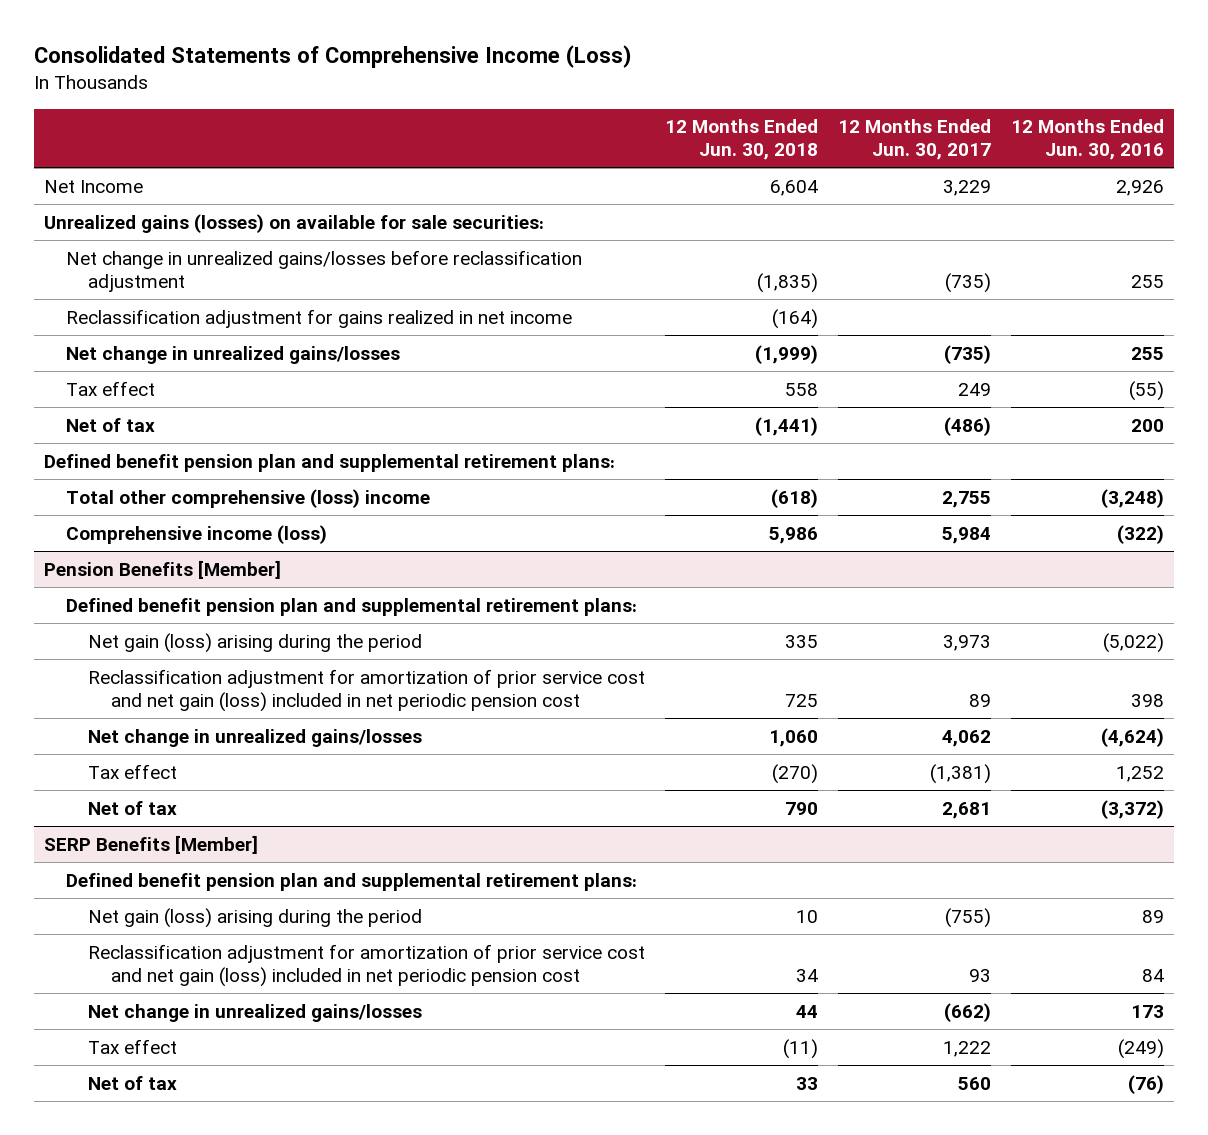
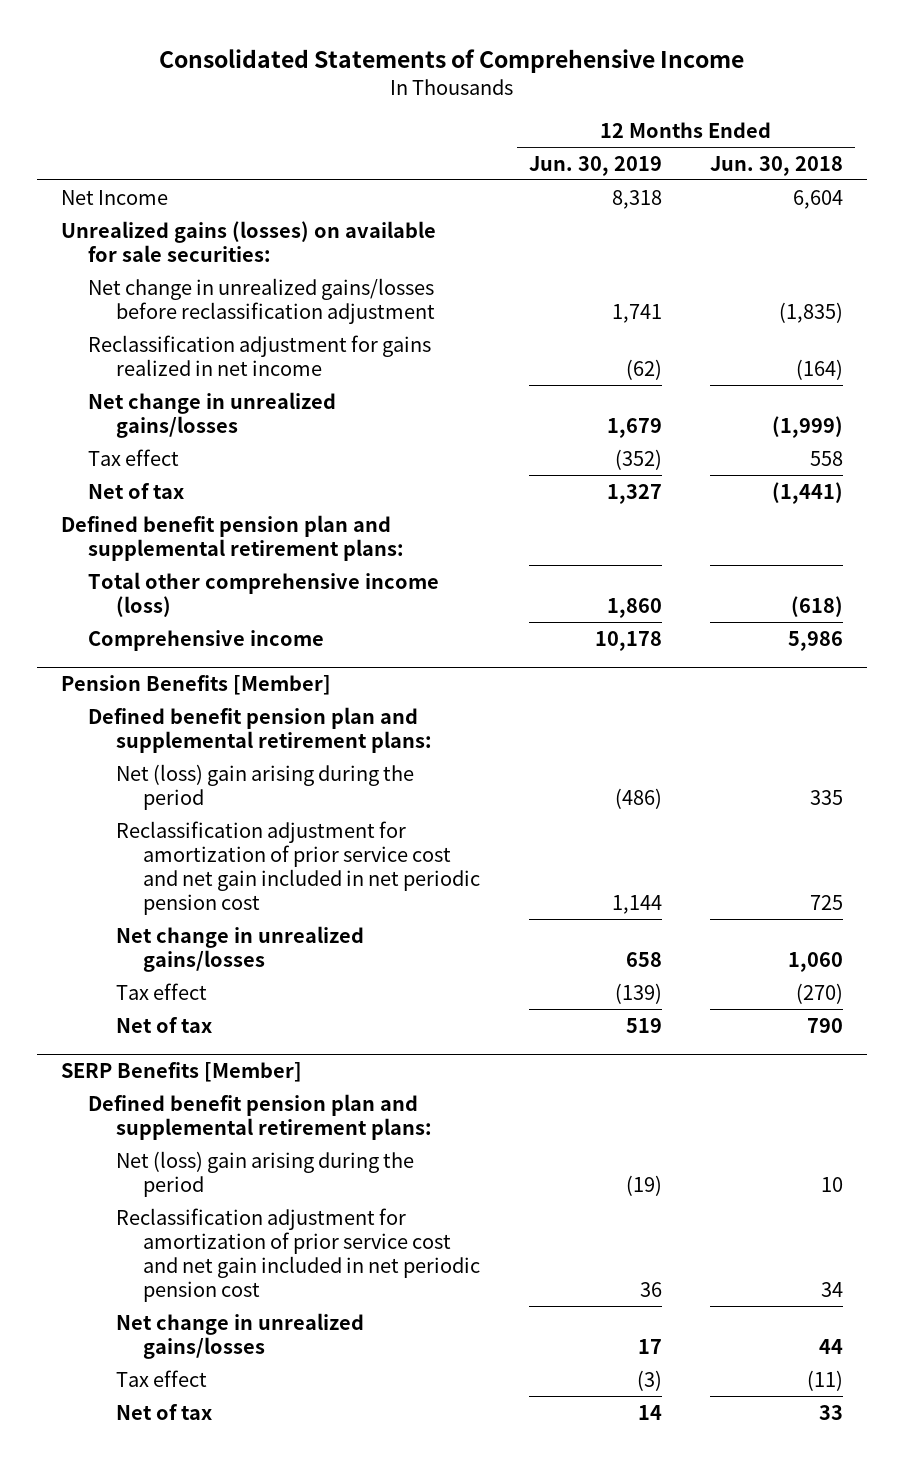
- Consolidated Statements of Comprehensive Income (Loss)
+ Consolidated Statements of Comprehensive Income
- | 12 Months Ended Jun. 30, 2018 | 12 Months Ended Jun. 30, 2017 | 12 Months Ended Jun. 30, 2016
+ | 12 Months Ended Jun. 30, 2019 | 12 Months Ended Jun. 30, 2018
- Total other comprehensive (loss) income | (618) | 2,755 | (3,248)
- Comprehensive income (loss) | 5,986 | 5,984 | (322)
+ Total other comprehensive income (loss) | 1,860 | (618)
+ Comprehensive income | 10,178 | 5,986
@ Pension Benefits [Member]
- Net gain (loss) arising during the period | 335 | 3,973 | (5,022)
- Reclassification adjustment for amortization of prior service cost and net gain (loss) included in net periodic pension cost | 725 | 89 | 398
+ Net (loss) gain arising during the period | (486) | 335
+ Reclassification adjustment for amortization of prior service cost and net gain included in net periodic pension cost | 1,144 | 725
@ SERP Benefits [Member]
- Net gain (loss) arising during the period | 10 | (755) | 89
- Reclassification adjustment for amortization of prior service cost and net gain (loss) included in net periodic pension cost | 34 | 93 | 84
+ Net (loss) gain arising during the period | (19) | 10
+ Reclassification adjustment for amortization of prior service cost and net gain included in net periodic pension cost | 36 | 34

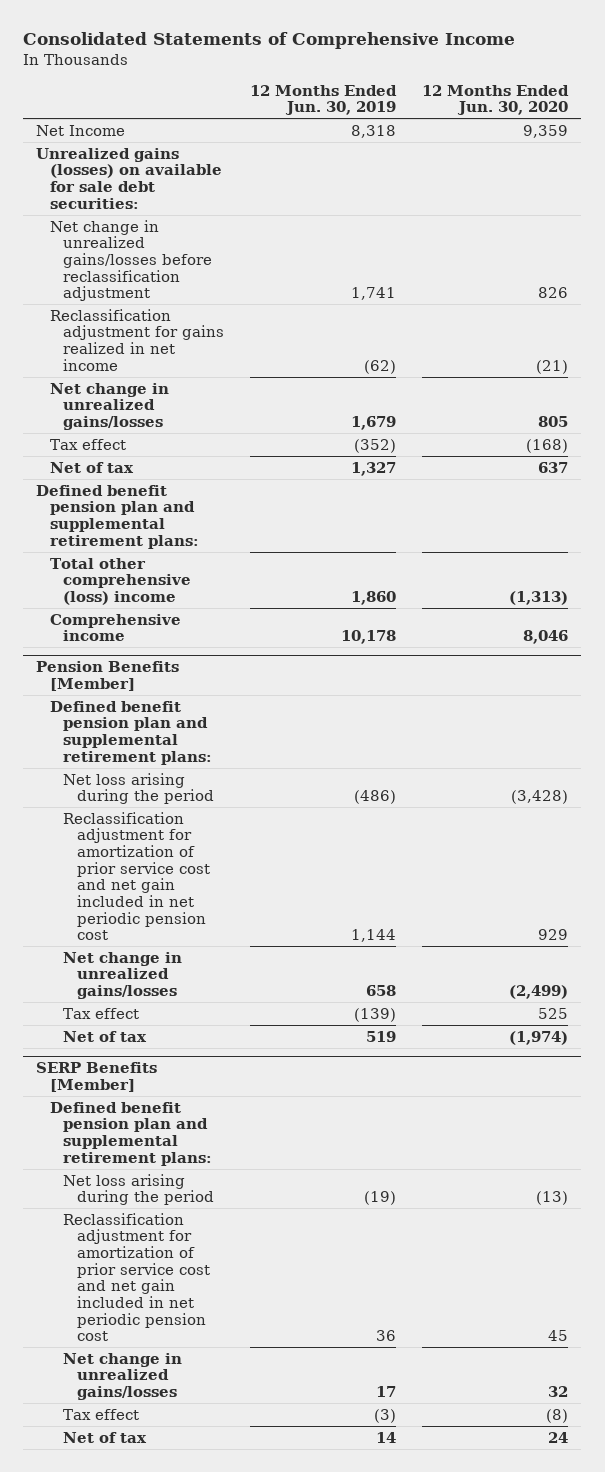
- | 12 Months Ended Jun. 30, 2019 | 12 Months Ended Jun. 30, 2018
+ | 12 Months Ended Jun. 30, 2019 | 12 Months Ended Jun. 30, 2020
- Unrealized gains (losses) on available for sale securities:
+ Unrealized gains (losses) on available for sale debt securities:
- Total other comprehensive income (loss) | 1,860 | (618)
+ Total other comprehensive (loss) income | 1,860 | (1,313)
@ Pension Benefits [Member]
- Net (loss) gain arising during the period | (486) | 335
+ Net loss arising during the period | (486) | (3,428)
@ SERP Benefits [Member]
- Net (loss) gain arising during the period | (19) | 10
+ Net loss arising during the period | (19) | (13)

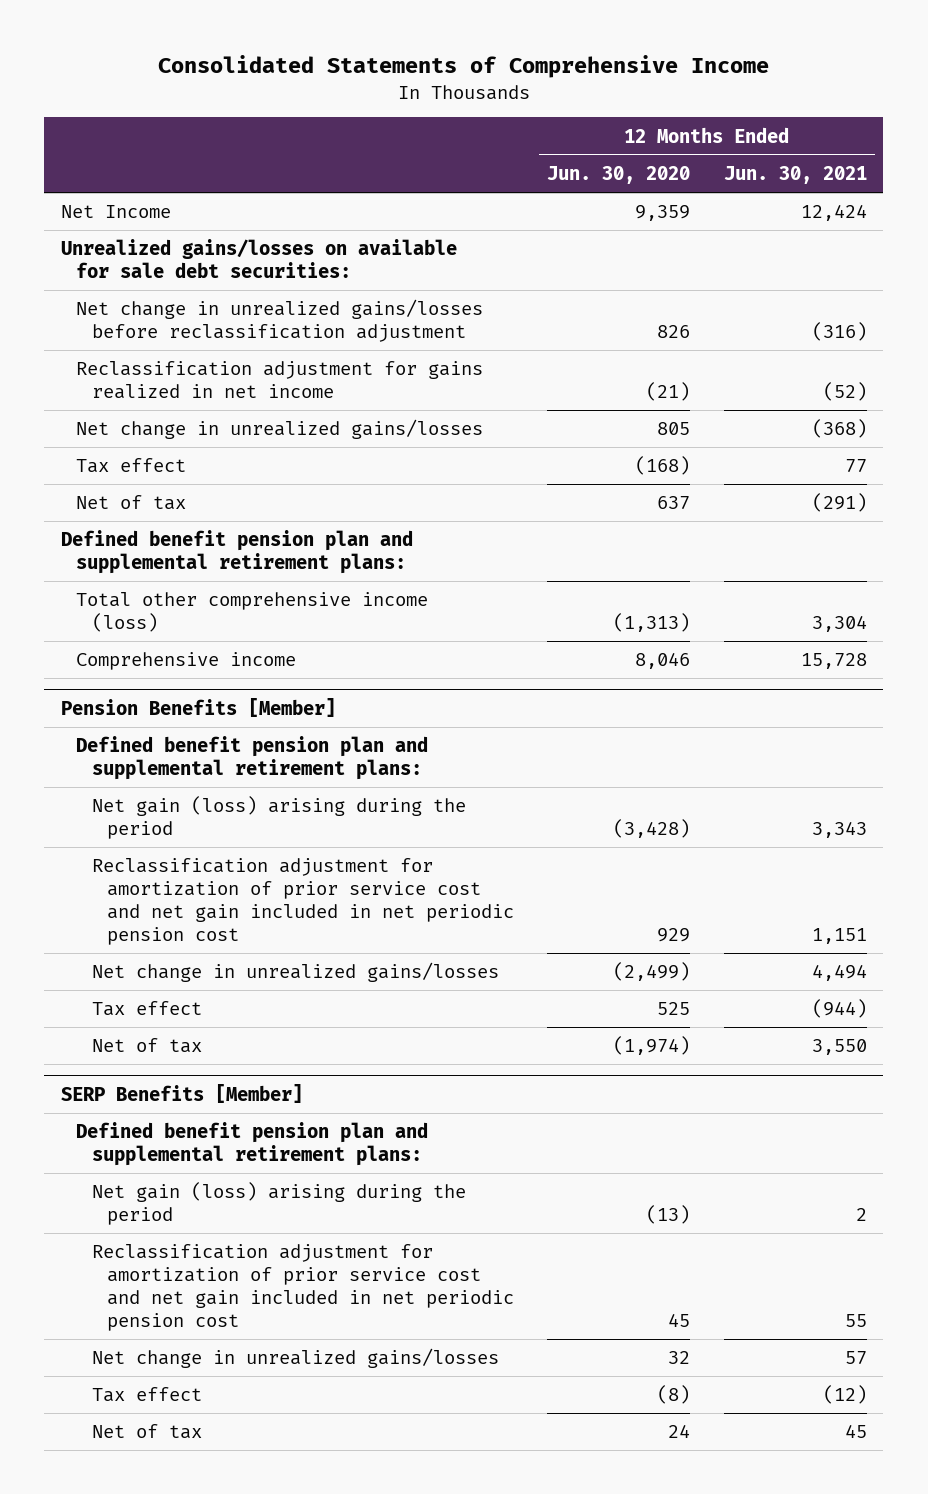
- | 12 Months Ended Jun. 30, 2019 | 12 Months Ended Jun. 30, 2020
+ | 12 Months Ended Jun. 30, 2020 | 12 Months Ended Jun. 30, 2021
- Unrealized gains (losses) on available for sale debt securities:
+ Unrealized gains/losses on available for sale debt securities:
- Total other comprehensive (loss) income | 1,860 | (1,313)
+ Total other comprehensive income (loss) | (1,313) | 3,304
@ Pension Benefits [Member]
- Net loss arising during the period | (486) | (3,428)
+ Net gain (loss) arising during the period | (3,428) | 3,343
@ SERP Benefits [Member]
- Net loss arising during the period | (19) | (13)
+ Net gain (loss) arising during the period | (13) | 2

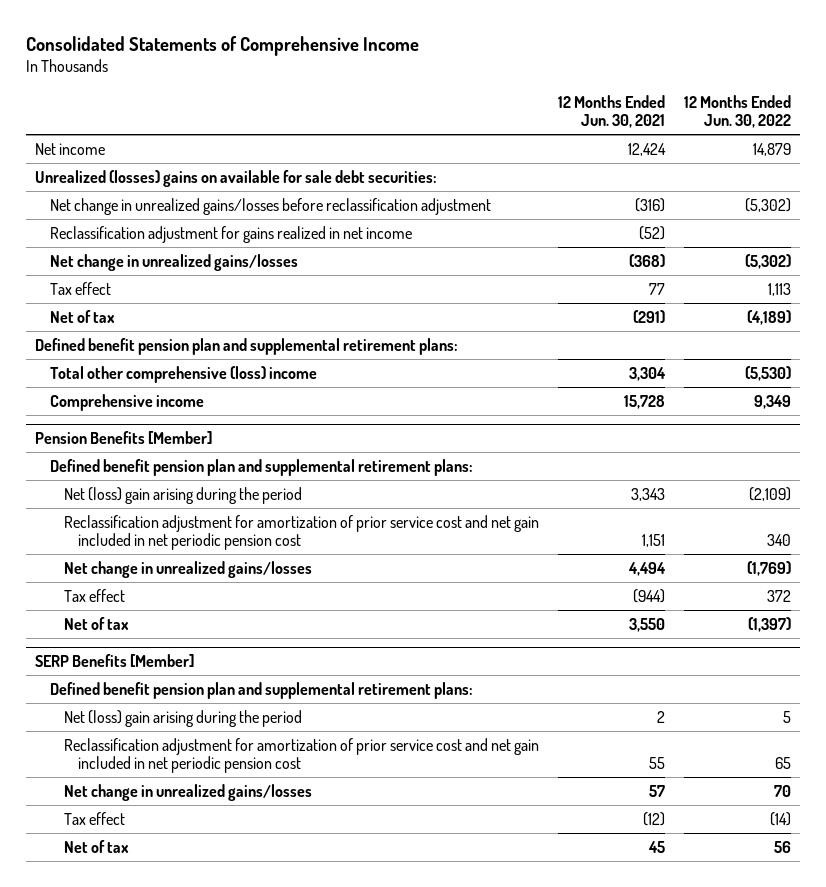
- | 12 Months Ended Jun. 30, 2020 | 12 Months Ended Jun. 30, 2021
+ | 12 Months Ended Jun. 30, 2021 | 12 Months Ended Jun. 30, 2022
- Net Income | 9,359 | 12,424
- Unrealized gains/losses on available for sale debt securities:
+ Net income | 12,424 | 14,879
+ Unrealized (losses) gains on available for sale debt securities:
- Total other comprehensive income (loss) | (1,313) | 3,304
+ Total other comprehensive (loss) income | 3,304 | (5,530)
@ Pension Benefits [Member]
- Net gain (loss) arising during the period | (3,428) | 3,343
+ Net (loss) gain arising during the period | 3,343 | (2,109)
@ SERP Benefits [Member]
- Net gain (loss) arising during the period | (13) | 2
+ Net (loss) gain arising during the period | 2 | 5

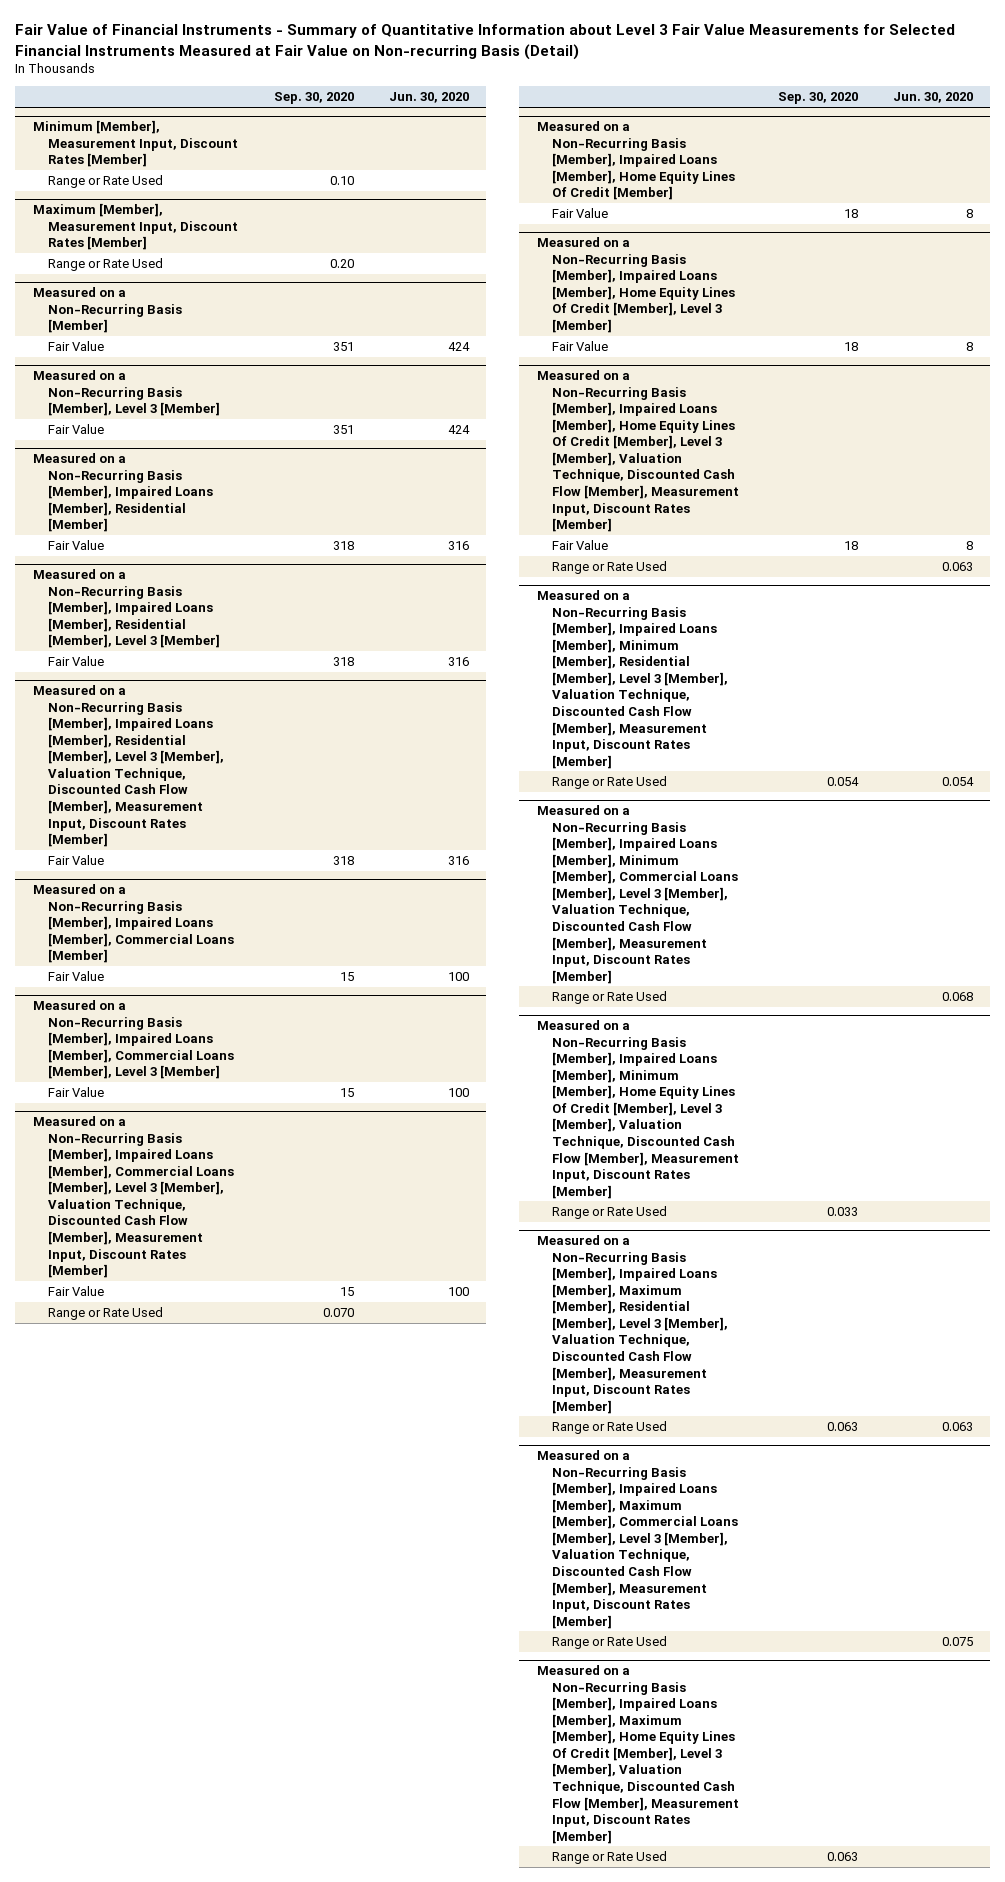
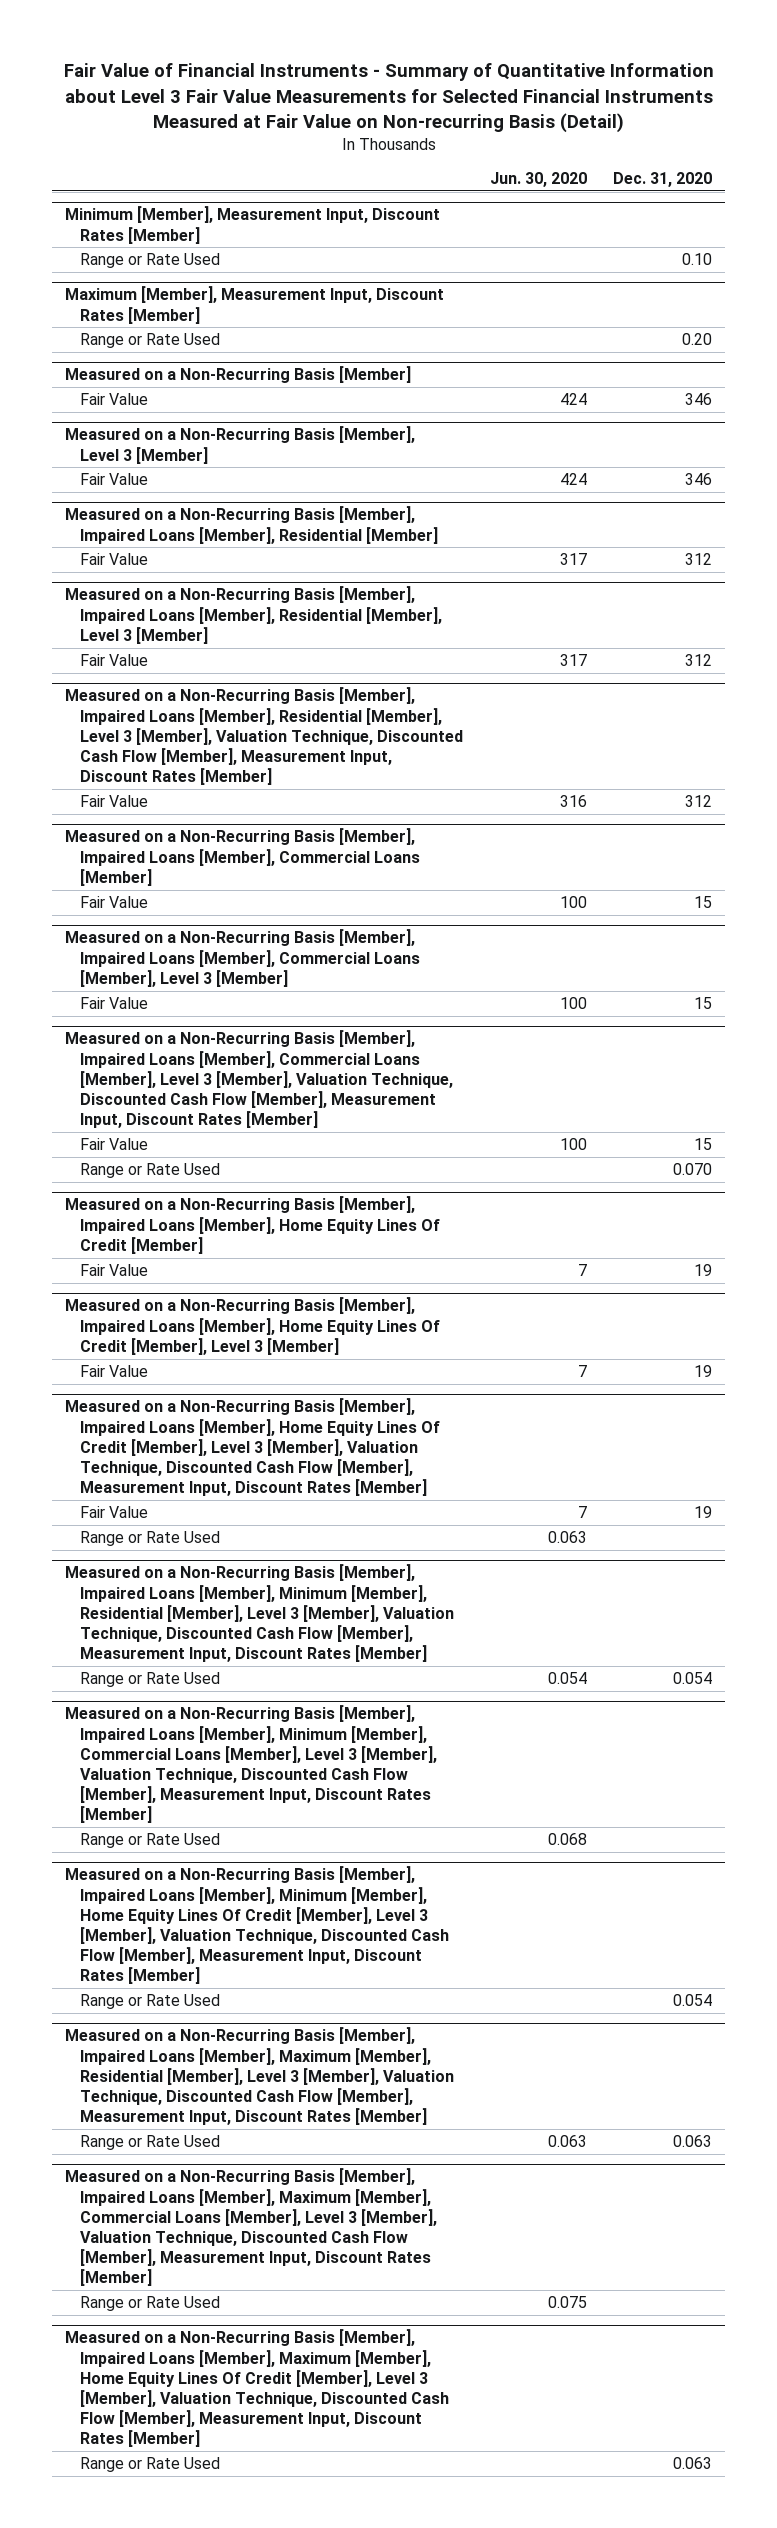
- | Sep. 30, 2020 | Jun. 30, 2020
+ | Jun. 30, 2020 | Dec. 31, 2020
@ Measured on a Non-Recurring Basis [Member], Impaired Loans [Member], Residential [Member]
- Fair Value | 318 | 316
+ Fair Value | 317 | 312
@ Measured on a Non-Recurring Basis [Member], Impaired Loans [Member], Residential [Member], Level 3 [Member]
- Fair Value | 318 | 316
+ Fair Value | 317 | 312
@ Measured on a Non-Recurring Basis [Member], Impaired Loans [Member], Home Equity Lines Of Credit [Member]
- Fair Value | 18 | 8
+ Fair Value | 7 | 19
@ Measured on a Non-Recurring Basis [Member], Impaired Loans [Member], Home Equity Lines Of Credit [Member], Level 3 [Member]
- Fair Value | 18 | 8
+ Fair Value | 7 | 19
@ Measured on a Non-Recurring Basis [Member], Impaired Loans [Member], Home Equity Lines Of Credit [Member], Level 3 [Member], Valuation Technique, Discounted Cash Flow [Member], Measurement Input, Discount Rates [Member]
- Fair Value | 18 | 8
+ Fair Value | 7 | 19

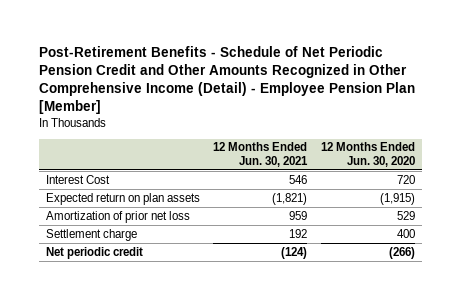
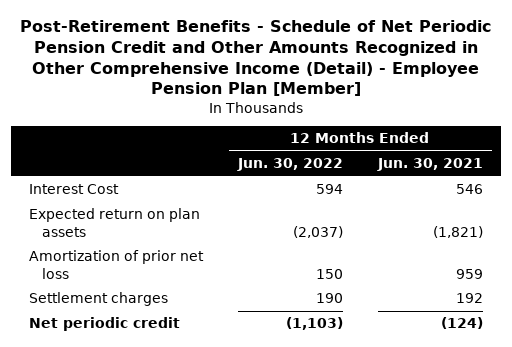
- | 12 Months Ended Jun. 30, 2021 | 12 Months Ended Jun. 30, 2020
+ | 12 Months Ended Jun. 30, 2022 | 12 Months Ended Jun. 30, 2021
- Settlement charge | 192 | 400
+ Settlement charges | 190 | 192

